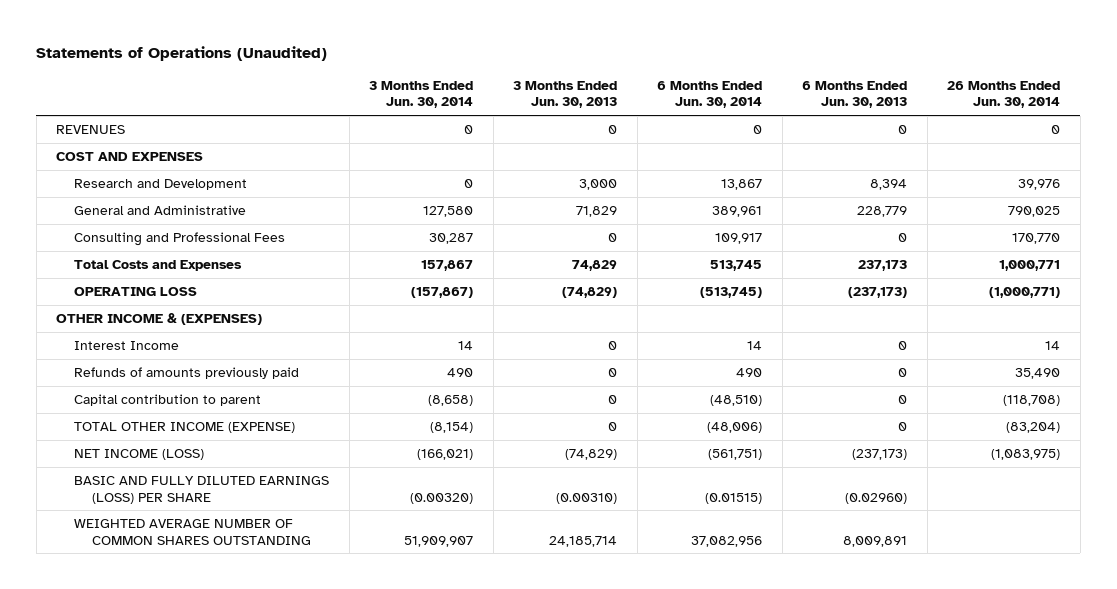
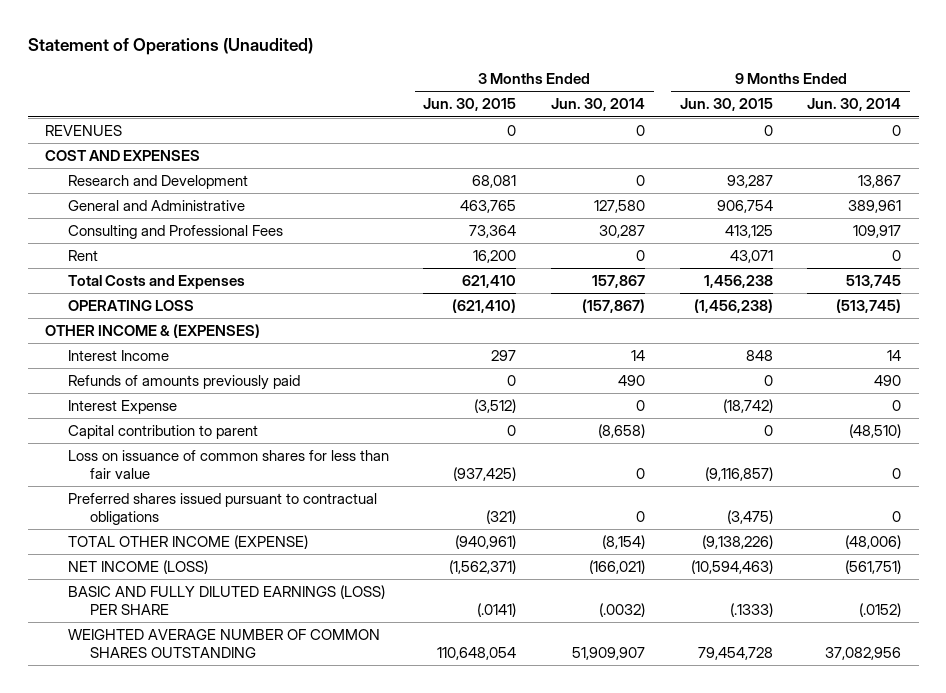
- Statements of Operations (Unaudited)
+ Statement of Operations (Unaudited)
- | 3 Months Ended Jun. 30, 2014 | 3 Months Ended Jun. 30, 2013 | 6 Months Ended Jun. 30, 2014 | 6 Months Ended Jun. 30, 2013 | 26 Months Ended Jun. 30, 2014
+ | 3 Months Ended Jun. 30, 2015 | 3 Months Ended Jun. 30, 2014 | 9 Months Ended Jun. 30, 2015 | 9 Months Ended Jun. 30, 2014
+ Rent | 16,200 | 0 | 43,071 | 0
+ Interest Expense | (3,512) | 0 | (18,742) | 0
+ Loss on issuance of common shares for less than fair value | (937,425) | 0 | (9,116,857) | 0
+ Preferred shares issued pursuant to contractual obligations | (321) | 0 | (3,475) | 0
- BASIC AND FULLY DILUTED EARNINGS (LOSS) PER SHARE | (0.00320) | (0.00310) | (0.01515) | (0.02960) |
+ BASIC AND FULLY DILUTED EARNINGS (LOSS) PER SHARE | (.0141) | (.0032) | (.1333) | (.0152)

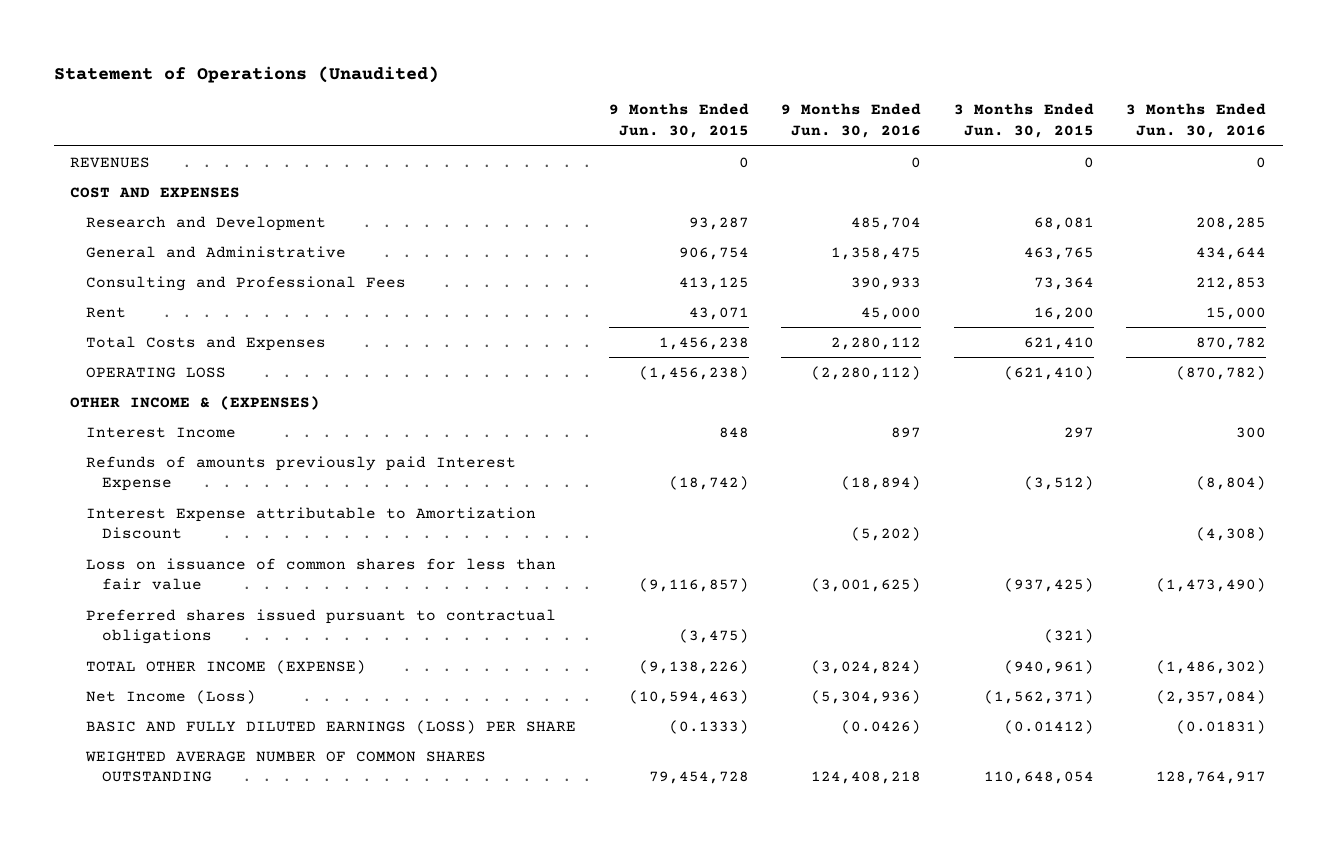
- | 3 Months Ended Jun. 30, 2015 | 3 Months Ended Jun. 30, 2014 | 9 Months Ended Jun. 30, 2015 | 9 Months Ended Jun. 30, 2014
+ | 9 Months Ended Jun. 30, 2015 | 9 Months Ended Jun. 30, 2016 | 3 Months Ended Jun. 30, 2015 | 3 Months Ended Jun. 30, 2016
- Refunds of amounts previously paid | 0 | 490 | 0 | 490
- Interest Expense | (3,512) | 0 | (18,742) | 0
- Capital contribution to parent | 0 | (8,658) | 0 | (48,510)
+ Refunds of amounts previously paid Interest Expense | (18,742) | (18,894) | (3,512) | (8,804)
+ Interest Expense attributable to Amortization Discount | | (5,202) | | (4,308)
- NET INCOME (LOSS) | (1,562,371) | (166,021) | (10,594,463) | (561,751)
- BASIC AND FULLY DILUTED EARNINGS (LOSS) PER SHARE | (.0141) | (.0032) | (.1333) | (.0152)
+ Net Income (Loss) | (10,594,463) | (5,304,936) | (1,562,371) | (2,357,084)
+ BASIC AND FULLY DILUTED EARNINGS (LOSS) PER SHARE | (0.1333) | (0.0426) | (0.01412) | (0.01831)

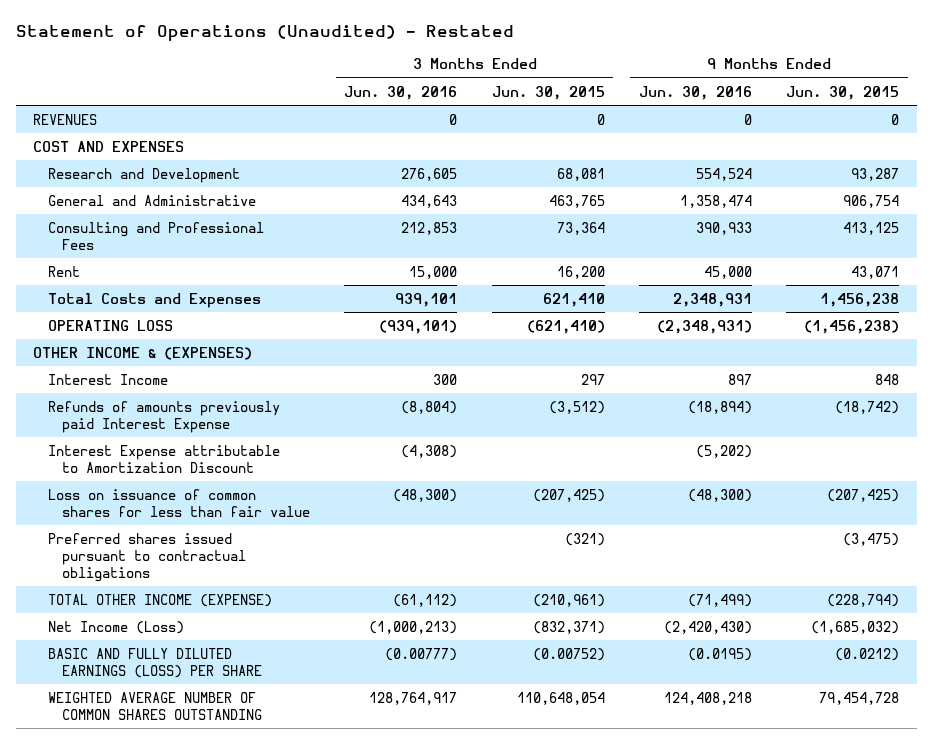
- Statement of Operations (Unaudited)
+ Statement of Operations (Unaudited) - Restated
- | 9 Months Ended Jun. 30, 2015 | 9 Months Ended Jun. 30, 2016 | 3 Months Ended Jun. 30, 2015 | 3 Months Ended Jun. 30, 2016
+ | 3 Months Ended Jun. 30, 2016 | 3 Months Ended Jun. 30, 2015 | 9 Months Ended Jun. 30, 2016 | 9 Months Ended Jun. 30, 2015
- Research and Development | 93,287 | 485,704 | 68,081 | 208,285
- General and Administrative | 906,754 | 1,358,475 | 463,765 | 434,644
+ Research and Development | 276,605 | 68,081 | 554,524 | 93,287
+ General and Administrative | 434,643 | 463,765 | 1,358,474 | 906,754
- Total Costs and Expenses | 1,456,238 | 2,280,112 | 621,410 | 870,782
- OPERATING LOSS | (1,456,238) | (2,280,112) | (621,410) | (870,782)
+ Total Costs and Expenses | 939,101 | 621,410 | 2,348,931 | 1,456,238
+ OPERATING LOSS | (939,101) | (621,410) | (2,348,931) | (1,456,238)
- Loss on issuance of common shares for less than fair value | (9,116,857) | (3,001,625) | (937,425) | (1,473,490)
+ Loss on issuance of common shares for less than fair value | (48,300) | (207,425) | (48,300) | (207,425)
- TOTAL OTHER INCOME (EXPENSE) | (9,138,226) | (3,024,824) | (940,961) | (1,486,302)
- Net Income (Loss) | (10,594,463) | (5,304,936) | (1,562,371) | (2,357,084)
- BASIC AND FULLY DILUTED EARNINGS (LOSS) PER SHARE | (0.1333) | (0.0426) | (0.01412) | (0.01831)
+ TOTAL OTHER INCOME (EXPENSE) | (61,112) | (210,961) | (71,499) | (228,794)
+ Net Income (Loss) | (1,000,213) | (832,371) | (2,420,430) | (1,685,032)
+ BASIC AND FULLY DILUTED EARNINGS (LOSS) PER SHARE | (0.00777) | (0.00752) | (0.0195) | (0.0212)

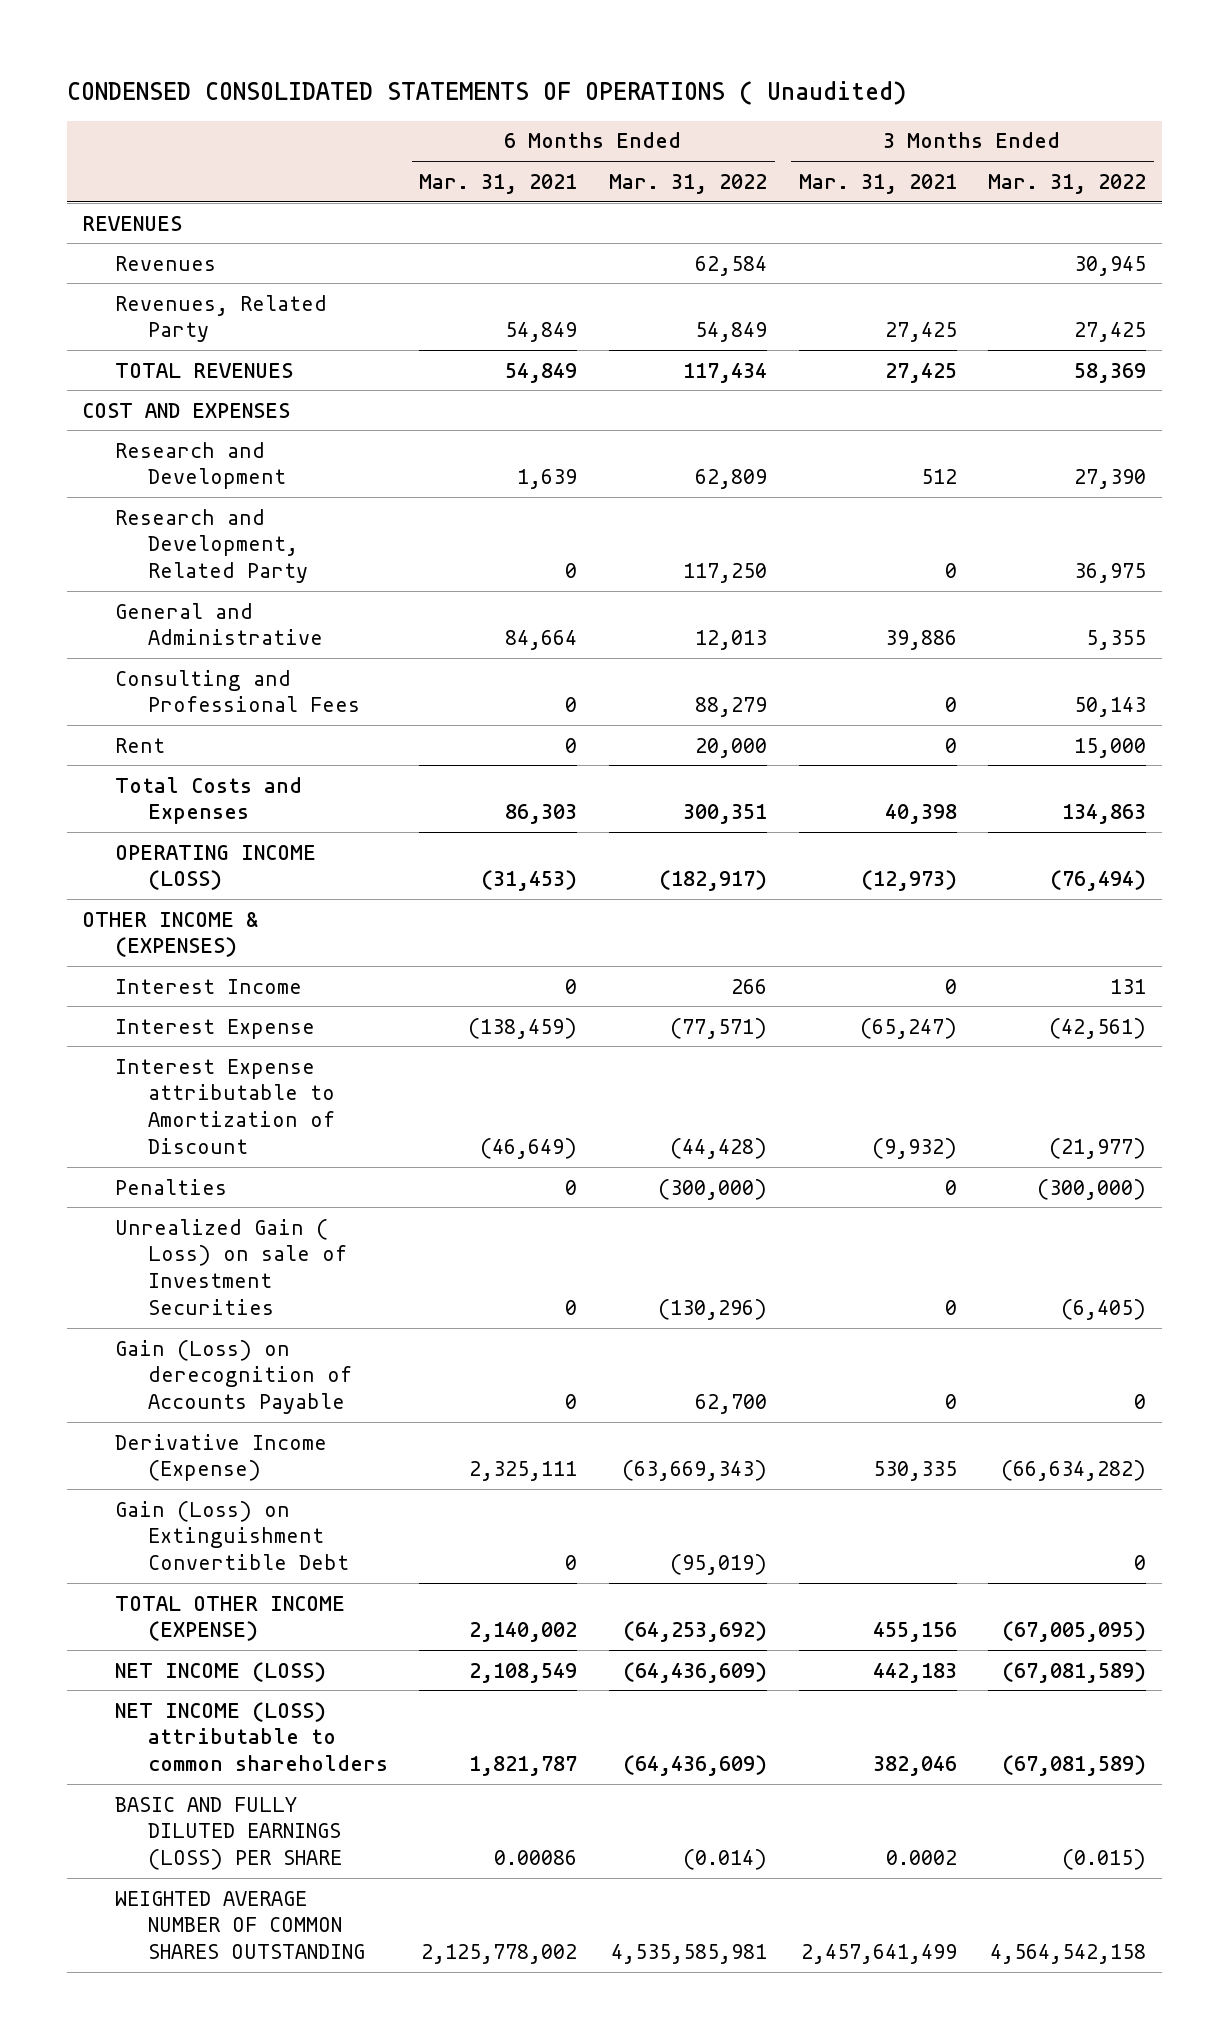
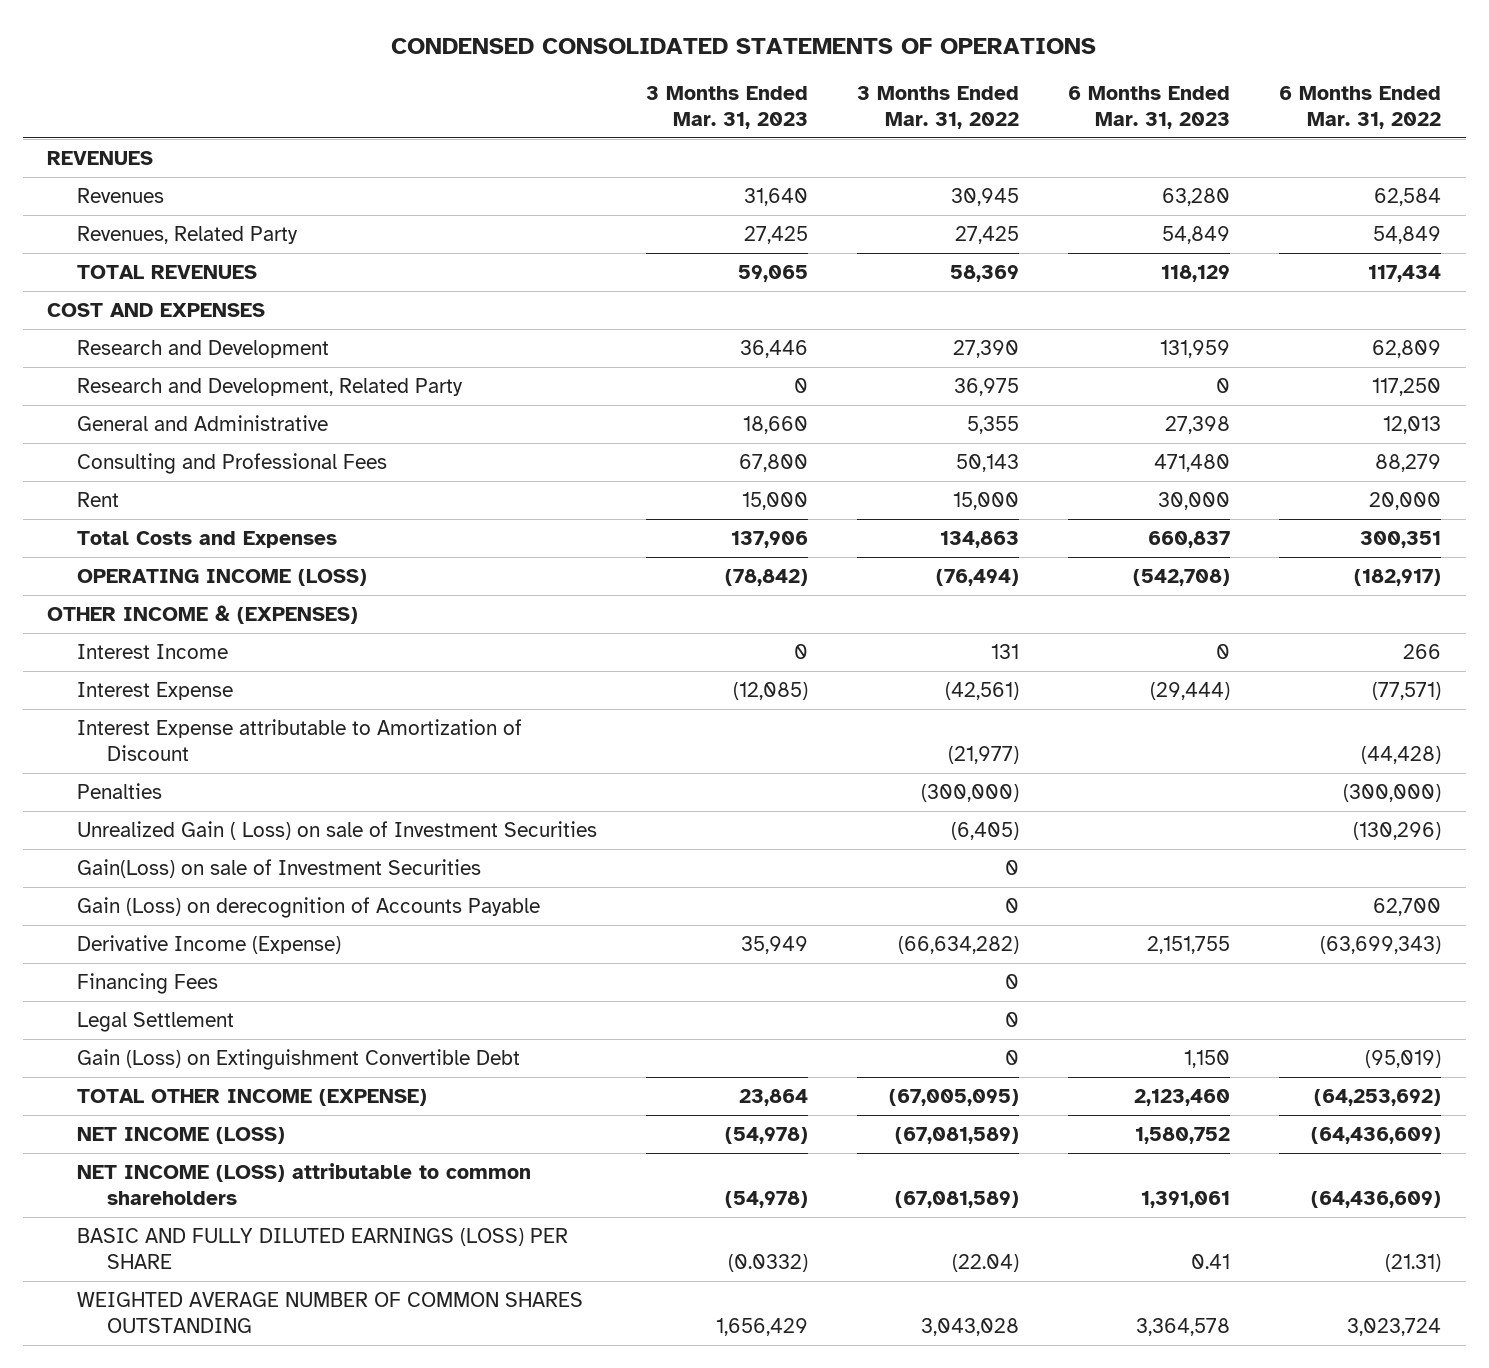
- CONDENSED CONSOLIDATED STATEMENTS OF OPERATIONS ( Unaudited)
+ CONDENSED CONSOLIDATED STATEMENTS OF OPERATIONS
- | 6 Months Ended Mar. 31, 2021 | 6 Months Ended Mar. 31, 2022 | 3 Months Ended Mar. 31, 2021 | 3 Months Ended Mar. 31, 2022
+ | 3 Months Ended Mar. 31, 2023 | 3 Months Ended Mar. 31, 2022 | 6 Months Ended Mar. 31, 2023 | 6 Months Ended Mar. 31, 2022
+ Gain(Loss) on sale of Investment Securities | | 0 | |
- Derivative Income (Expense) | 2,325,111 | (63,669,343) | 530,335 | (66,634,282)
+ Derivative Income (Expense) | 35,949 | (66,634,282) | 2,151,755 | (63,699,343)
+ Financing Fees | | 0 | |
+ Legal Settlement | | 0 | |
- BASIC AND FULLY DILUTED EARNINGS (LOSS) PER SHARE | 0.00086 | (0.014) | 0.0002 | (0.015)
- WEIGHTED AVERAGE NUMBER OF COMMON SHARES OUTSTANDING | 2,125,778,002 | 4,535,585,981 | 2,457,641,499 | 4,564,542,158
+ BASIC AND FULLY DILUTED EARNINGS (LOSS) PER SHARE | (0.0332) | (22.04) | 0.41 | (21.31)
+ WEIGHTED AVERAGE NUMBER OF COMMON SHARES OUTSTANDING | 1,656,429 | 3,043,028 | 3,364,578 | 3,023,724

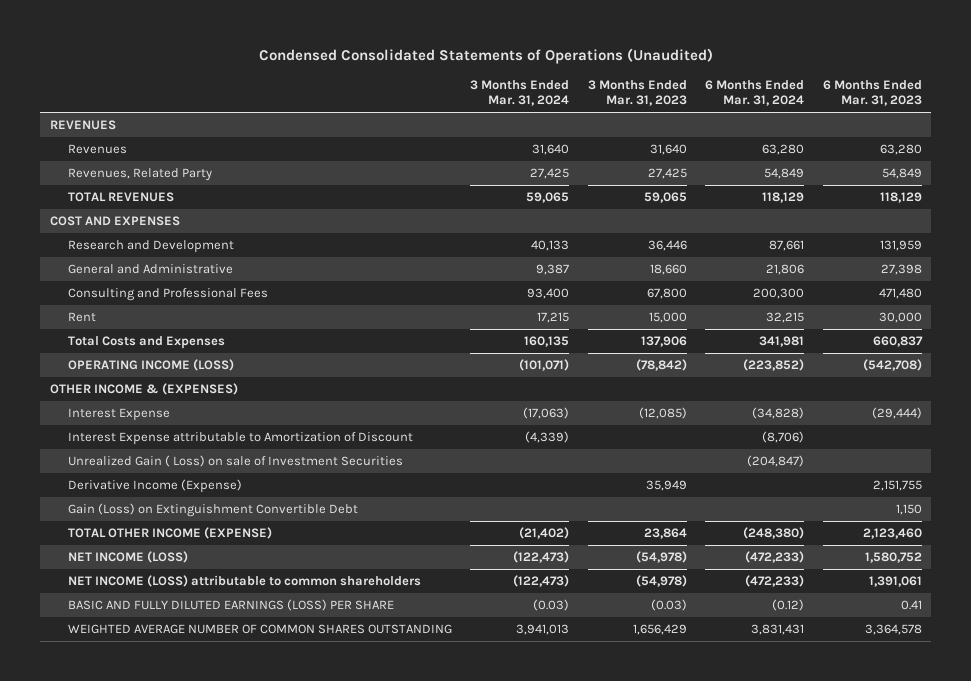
- CONDENSED CONSOLIDATED STATEMENTS OF OPERATIONS
+ Condensed Consolidated Statements of Operations (Unaudited)
- | 3 Months Ended Mar. 31, 2023 | 3 Months Ended Mar. 31, 2022 | 6 Months Ended Mar. 31, 2023 | 6 Months Ended Mar. 31, 2022
+ | 3 Months Ended Mar. 31, 2024 | 3 Months Ended Mar. 31, 2023 | 6 Months Ended Mar. 31, 2024 | 6 Months Ended Mar. 31, 2023
- Research and Development, Related Party | 0 | 36,975 | 0 | 117,250
- Interest Income | 0 | 131 | 0 | 266
- Penalties | | (300,000) | | (300,000)
- Gain(Loss) on sale of Investment Securities | | 0 | |
- Gain (Loss) on derecognition of Accounts Payable | | 0 | | 62,700
- Financing Fees | | 0 | |
- Legal Settlement | | 0 | |
- BASIC AND FULLY DILUTED EARNINGS (LOSS) PER SHARE | (0.0332) | (22.04) | 0.41 | (21.31)
+ BASIC AND FULLY DILUTED EARNINGS (LOSS) PER SHARE | (0.03) | (0.03) | (0.12) | 0.41

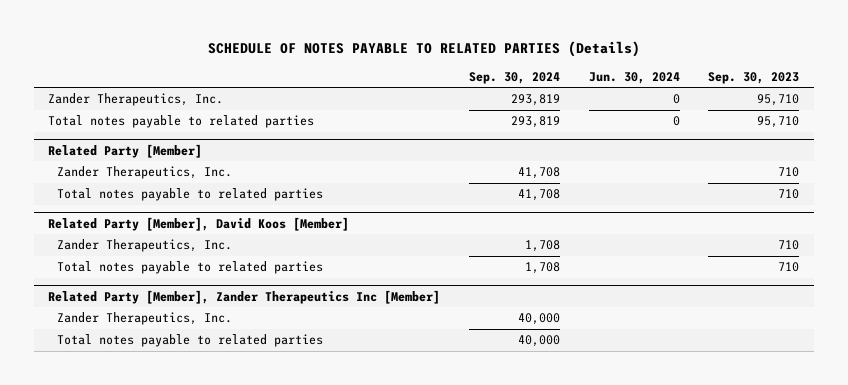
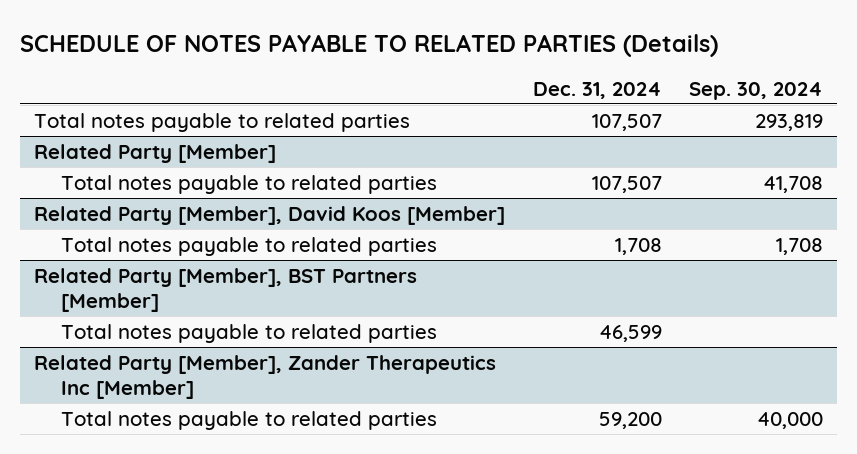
- | Sep. 30, 2024 | Jun. 30, 2024 | Sep. 30, 2023
+ | Dec. 31, 2024 | Sep. 30, 2024
- Zander Therapeutics, Inc. | 293,819 | 0 | 95,710
@ Related Party [Member]
- Zander Therapeutics, Inc. | 41,708 | | 710
@ Related Party [Member], David Koos [Member]
- Zander Therapeutics, Inc. | 1,708 | | 710
+ Related Party [Member], BST Partners [Member]
+ Total notes payable to related parties | 46,599 |
@ Related Party [Member], Zander Therapeutics Inc [Member]
- Zander Therapeutics, Inc. | 40,000 | |

